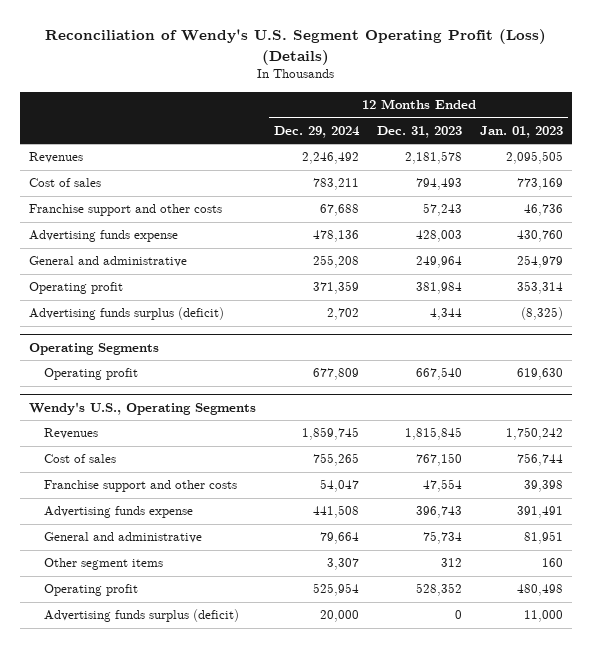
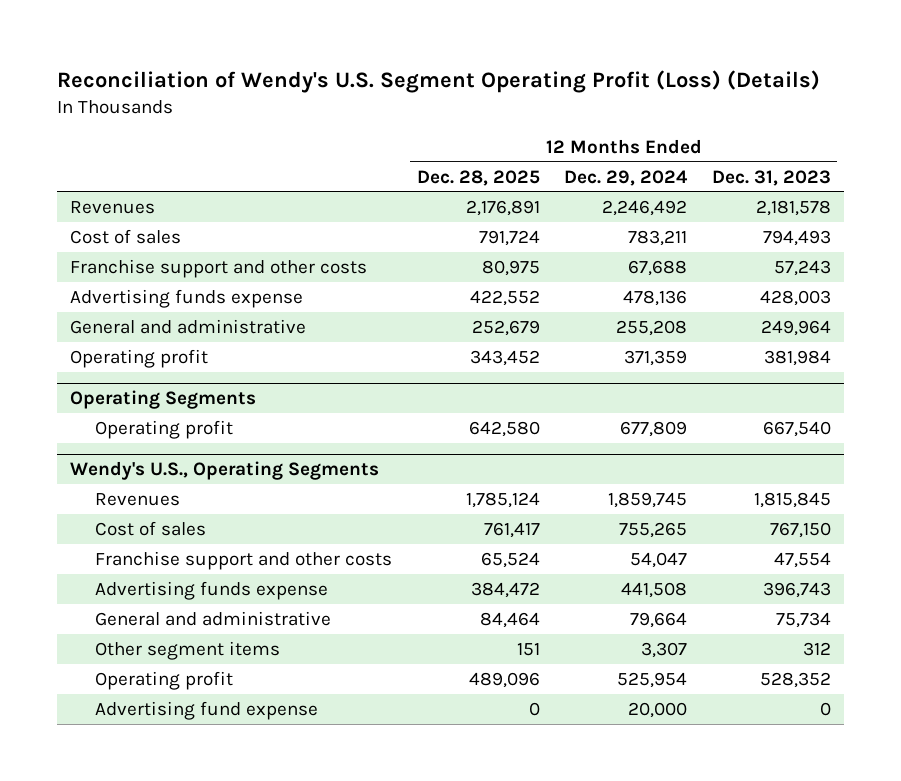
- | 12 Months Ended Dec. 29, 2024 | 12 Months Ended Dec. 31, 2023 | 12 Months Ended Jan. 01, 2023
+ | 12 Months Ended Dec. 28, 2025 | 12 Months Ended Dec. 29, 2024 | 12 Months Ended Dec. 31, 2023
- Advertising funds surplus (deficit) | 2,702 | 4,344 | (8,325)
@ Wendy's U.S., Operating Segments
- Advertising funds surplus (deficit) | 20,000 | 0 | 11,000
+ Advertising fund expense | 0 | 20,000 | 0

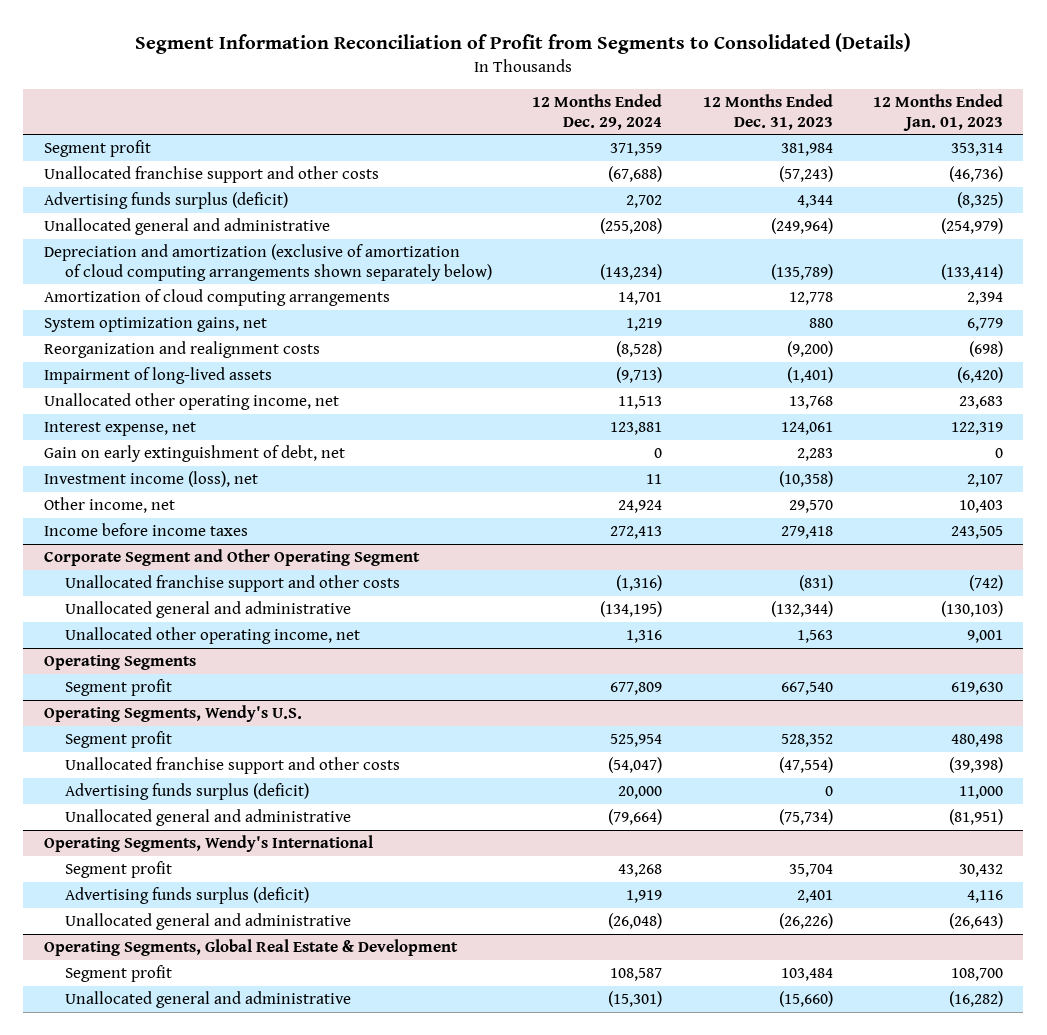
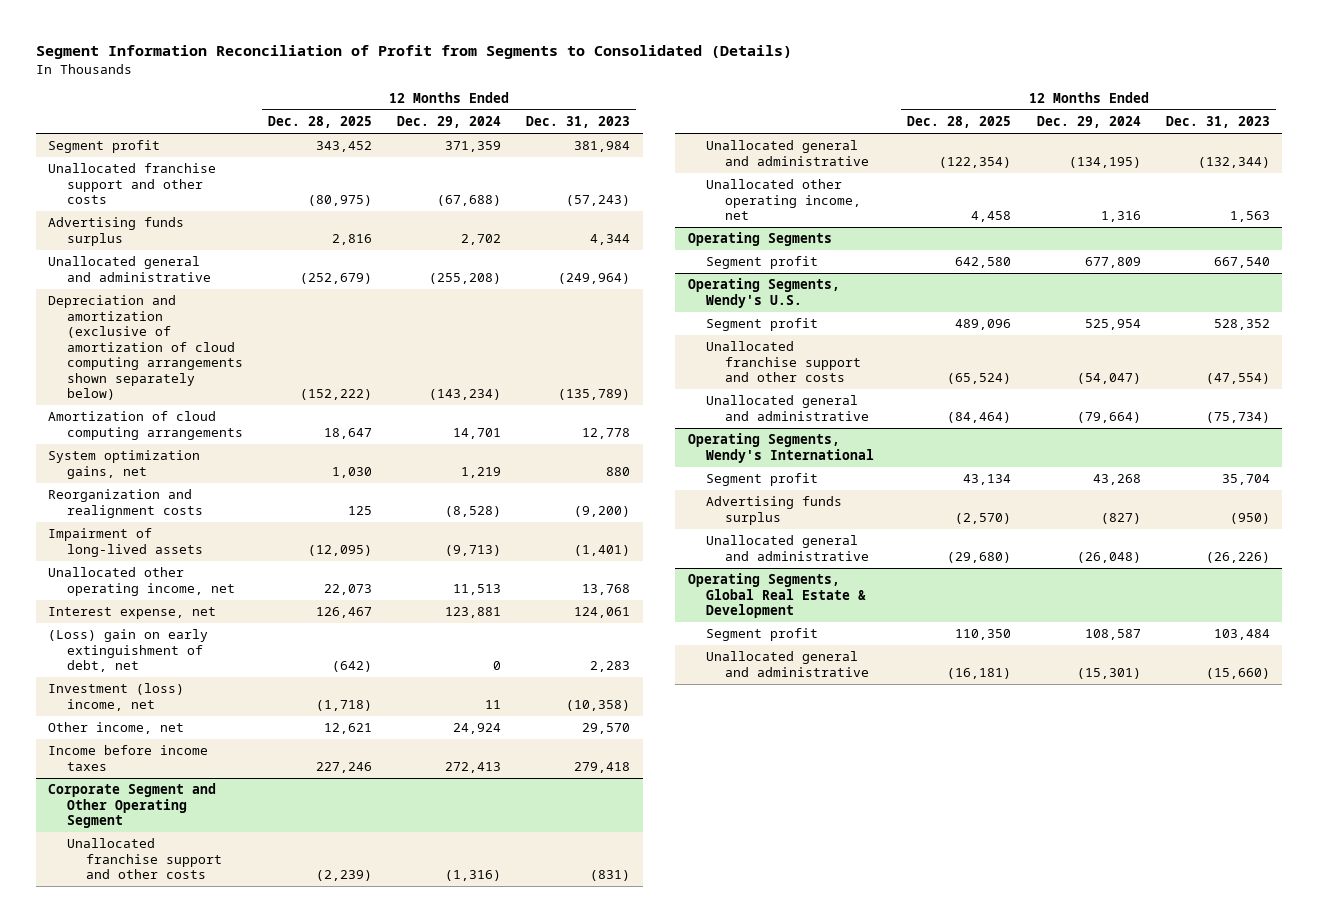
- | 12 Months Ended Dec. 29, 2024 | 12 Months Ended Dec. 31, 2023 | 12 Months Ended Jan. 01, 2023
+ | 12 Months Ended Dec. 28, 2025 | 12 Months Ended Dec. 29, 2024 | 12 Months Ended Dec. 31, 2023
- Advertising funds surplus (deficit) | 2,702 | 4,344 | (8,325)
+ Advertising funds surplus | 2,816 | 2,702 | 4,344
- Gain on early extinguishment of debt, net | 0 | 2,283 | 0
- Investment income (loss), net | 11 | (10,358) | 2,107
+ (Loss) gain on early extinguishment of debt, net | (642) | 0 | 2,283
+ Investment (loss) income, net | (1,718) | 11 | (10,358)
@ Operating Segments, Wendy's U.S.
- Advertising funds surplus (deficit) | 20,000 | 0 | 11,000
@ Operating Segments, Wendy's International
- Advertising funds surplus (deficit) | 1,919 | 2,401 | 4,116
+ Advertising funds surplus | (2,570) | (827) | (950)

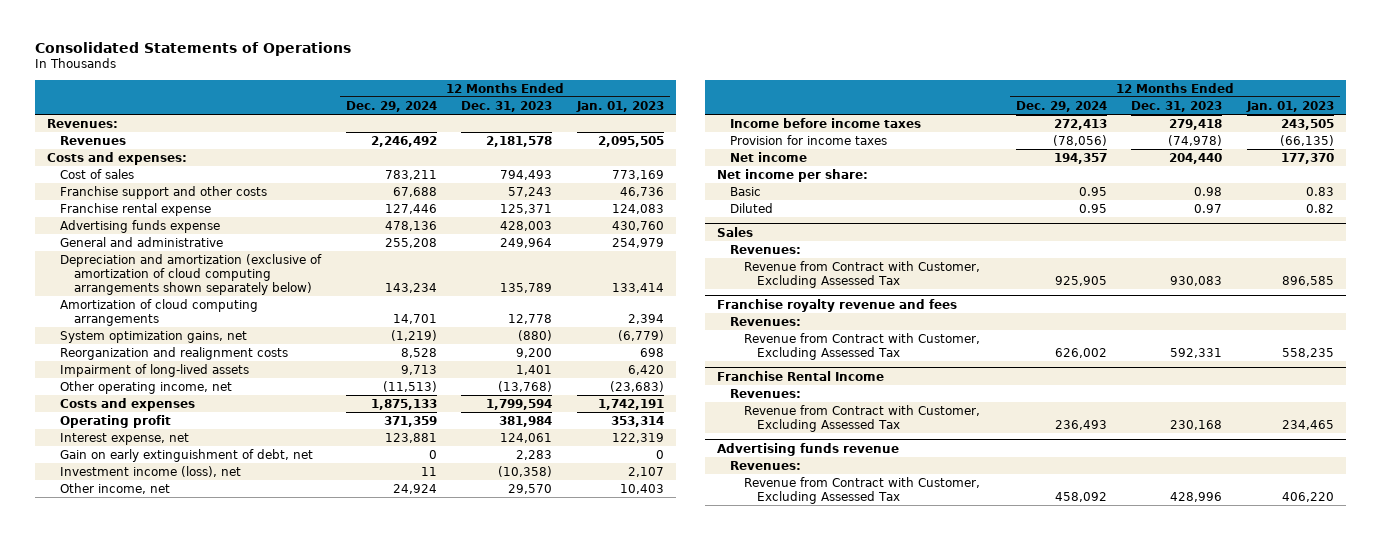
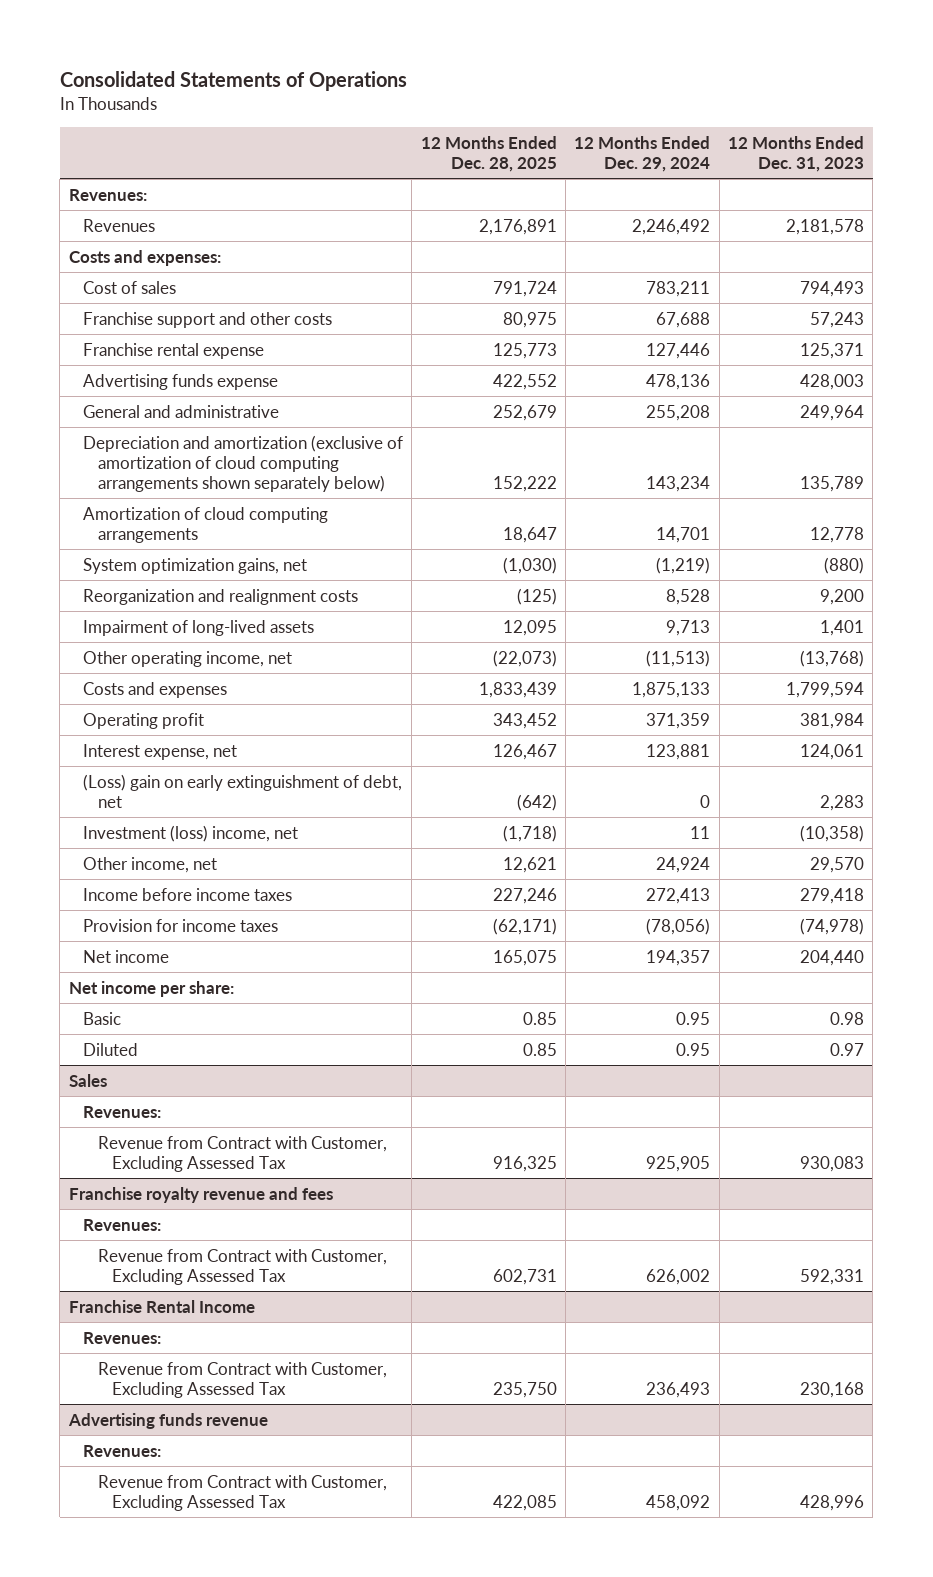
- | 12 Months Ended Dec. 29, 2024 | 12 Months Ended Dec. 31, 2023 | 12 Months Ended Jan. 01, 2023
+ | 12 Months Ended Dec. 28, 2025 | 12 Months Ended Dec. 29, 2024 | 12 Months Ended Dec. 31, 2023
- Gain on early extinguishment of debt, net | 0 | 2,283 | 0
- Investment income (loss), net | 11 | (10,358) | 2,107
+ (Loss) gain on early extinguishment of debt, net | (642) | 0 | 2,283
+ Investment (loss) income, net | (1,718) | 11 | (10,358)

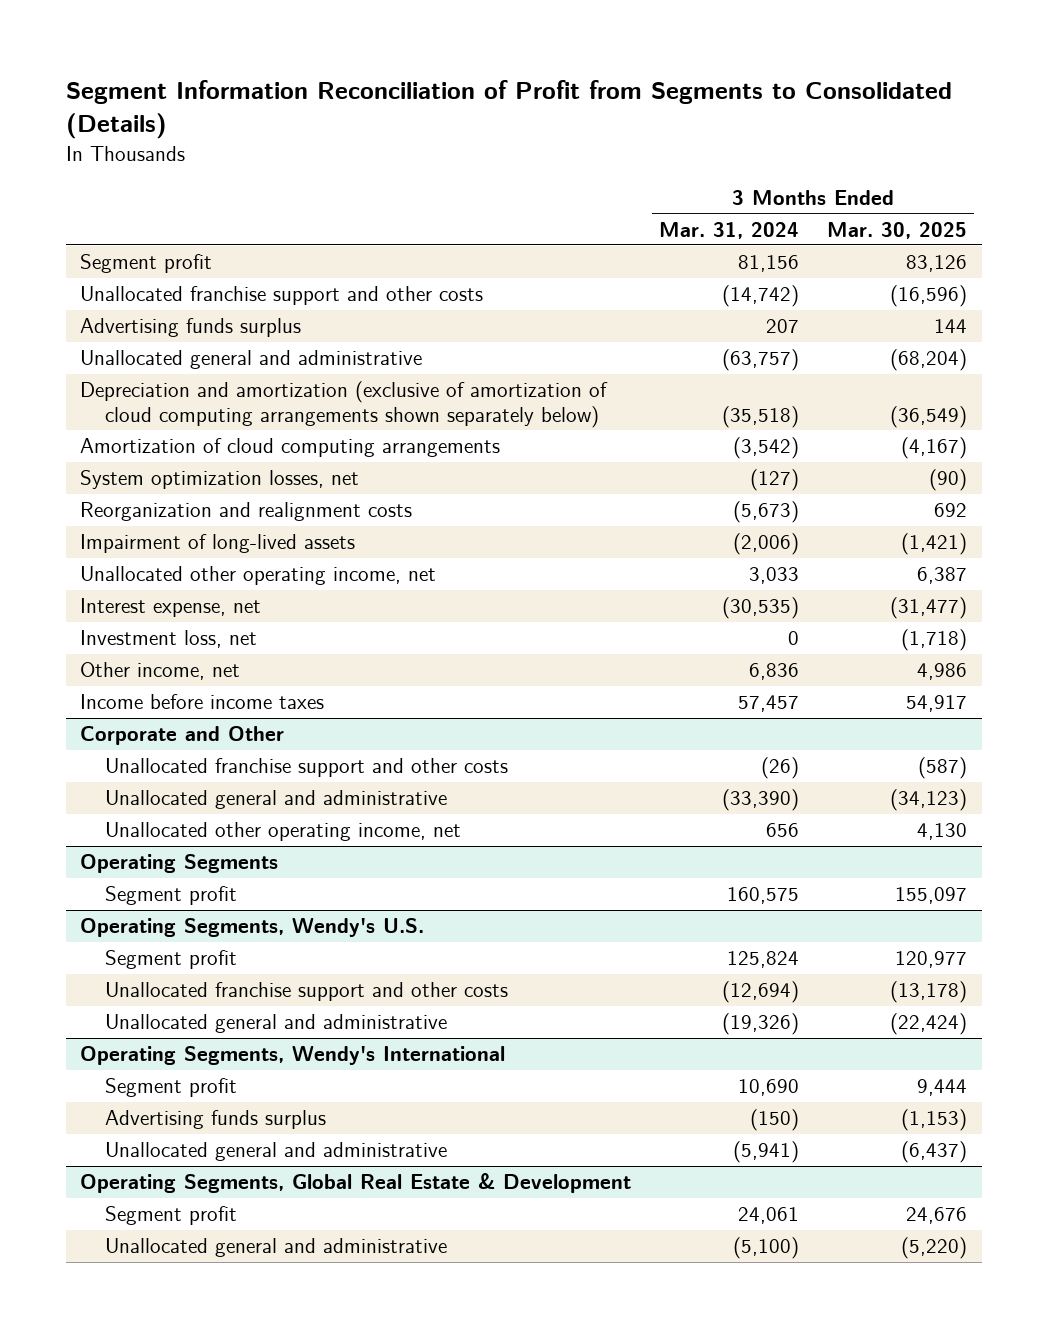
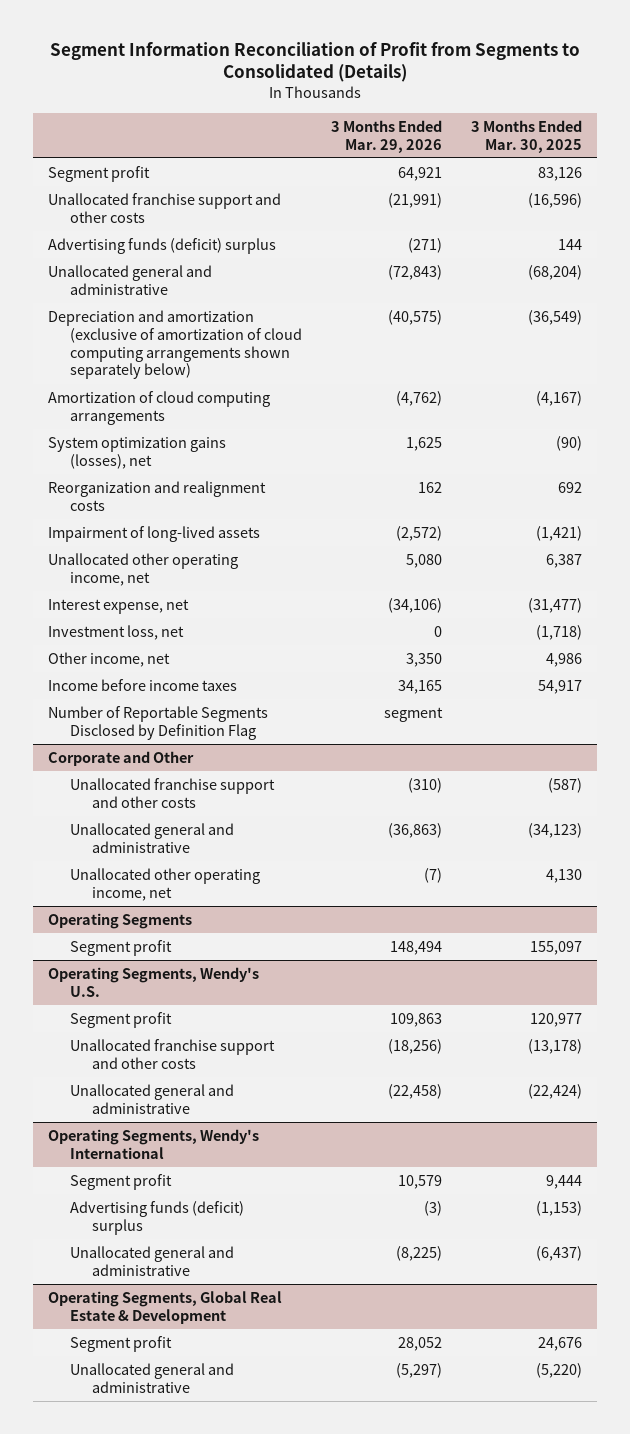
- | 3 Months Ended Mar. 31, 2024 | 3 Months Ended Mar. 30, 2025
+ | 3 Months Ended Mar. 29, 2026 | 3 Months Ended Mar. 30, 2025
- Advertising funds surplus | 207 | 144
+ Advertising funds (deficit) surplus | (271) | 144
- System optimization losses, net | (127) | (90)
+ System optimization gains (losses), net | 1,625 | (90)
+ Number of Reportable Segments Disclosed by Definition Flag | segment |
@ Operating Segments, Wendy's International
- Advertising funds surplus | (150) | (1,153)
+ Advertising funds (deficit) surplus | (3) | (1,153)

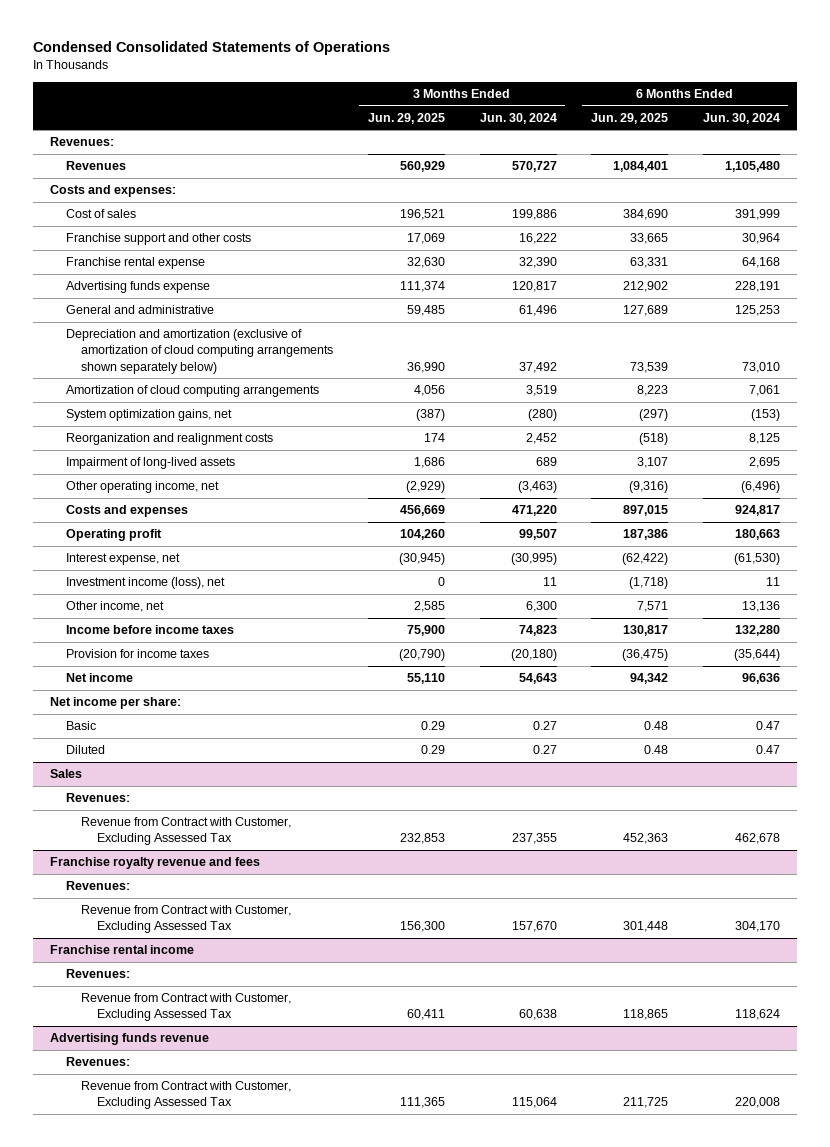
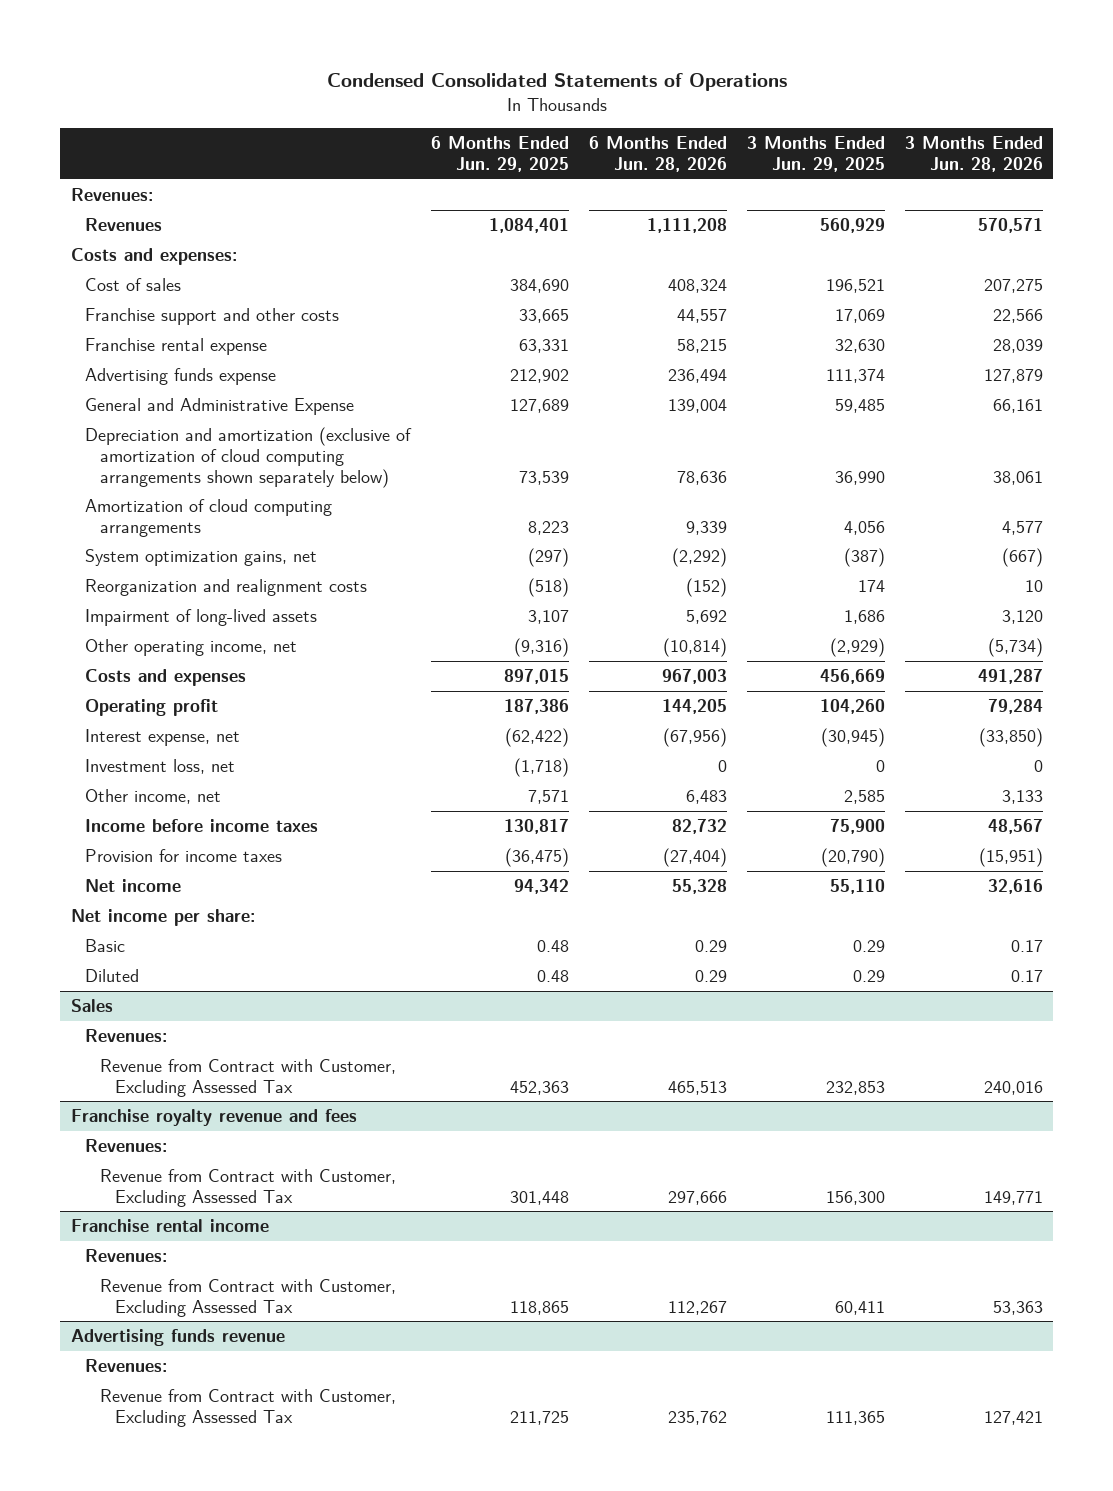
- | 3 Months Ended Jun. 29, 2025 | 3 Months Ended Jun. 30, 2024 | 6 Months Ended Jun. 29, 2025 | 6 Months Ended Jun. 30, 2024
+ | 6 Months Ended Jun. 29, 2025 | 6 Months Ended Jun. 28, 2026 | 3 Months Ended Jun. 29, 2025 | 3 Months Ended Jun. 28, 2026
- General and administrative | 59,485 | 61,496 | 127,689 | 125,253
+ General and Administrative Expense | 127,689 | 139,004 | 59,485 | 66,161
- Investment income (loss), net | 0 | 11 | (1,718) | 11
+ Investment loss, net | (1,718) | 0 | 0 | 0

